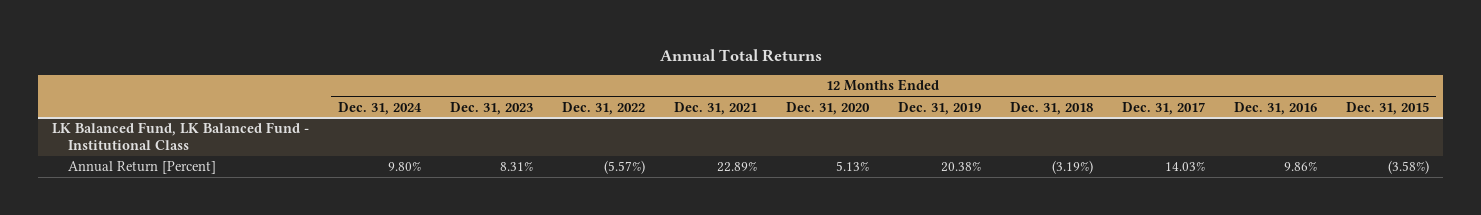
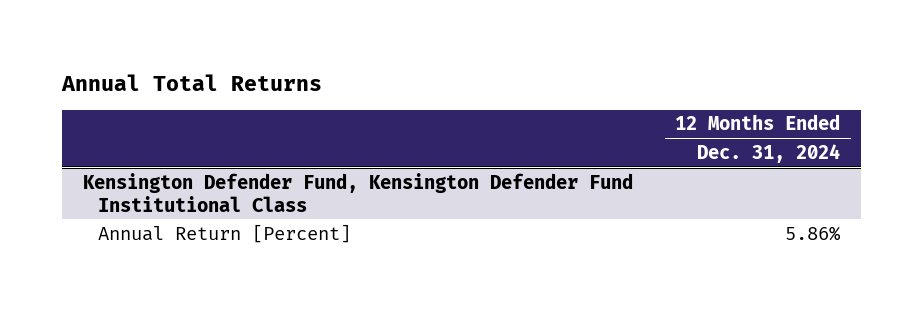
- | 12 Months Ended Dec. 31, 2024 | 12 Months Ended Dec. 31, 2023 | 12 Months Ended Dec. 31, 2022 | 12 Months Ended Dec. 31, 2021 | 12 Months Ended Dec. 31, 2020 | 12 Months Ended Dec. 31, 2019 | 12 Months Ended Dec. 31, 2018 | 12 Months Ended Dec. 31, 2017 | 12 Months Ended Dec. 31, 2016 | 12 Months Ended Dec. 31, 2015
+ | 12 Months Ended Dec. 31, 2024
- LK Balanced Fund, LK Balanced Fund - Institutional Class
- Annual Return [Percent] | 9.80% | 8.31% | (5.57%) | 22.89% | 5.13% | 20.38% | (3.19%) | 14.03% | 9.86% | (3.58%)
+ Kensington Defender Fund, Kensington Defender Fund Institutional Class
+ Annual Return [Percent] | 5.86%

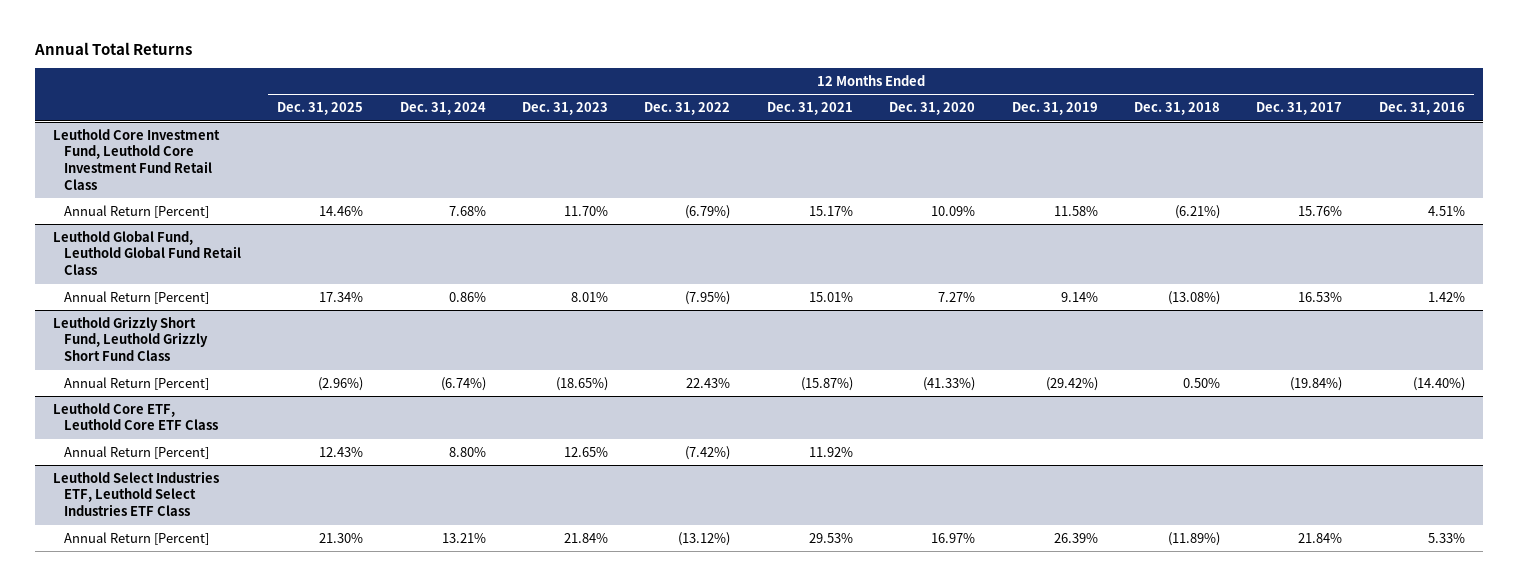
- | 12 Months Ended Dec. 31, 2024
+ | 12 Months Ended Dec. 31, 2025 | 12 Months Ended Dec. 31, 2024 | 12 Months Ended Dec. 31, 2023 | 12 Months Ended Dec. 31, 2022 | 12 Months Ended Dec. 31, 2021 | 12 Months Ended Dec. 31, 2020 | 12 Months Ended Dec. 31, 2019 | 12 Months Ended Dec. 31, 2018 | 12 Months Ended Dec. 31, 2017 | 12 Months Ended Dec. 31, 2016
- Kensington Defender Fund, Kensington Defender Fund Institutional Class
- Annual Return [Percent] | 5.86%
+ Leuthold Core Investment Fund, Leuthold Core Investment Fund Retail Class
+ Annual Return [Percent] | 14.46% | 7.68% | 11.70% | (6.79%) | 15.17% | 10.09% | 11.58% | (6.21%) | 15.76% | 4.51%
+ Leuthold Global Fund, Leuthold Global Fund Retail Class
+ Annual Return [Percent] | 17.34% | 0.86% | 8.01% | (7.95%) | 15.01% | 7.27% | 9.14% | (13.08%) | 16.53% | 1.42%
+ Leuthold Grizzly Short Fund, Leuthold Grizzly Short Fund Class
+ Annual Return [Percent] | (2.96%) | (6.74%) | (18.65%) | 22.43% | (15.87%) | (41.33%) | (29.42%) | 0.50% | (19.84%) | (14.40%)
+ Leuthold Core ETF, Leuthold Core ETF Class
+ Annual Return [Percent] | 12.43% | 8.80% | 12.65% | (7.42%) | 11.92% | | | | |
+ Leuthold Select Industries ETF, Leuthold Select Industries ETF Class
+ Annual Return [Percent] | 21.30% | 13.21% | 21.84% | (13.12%) | 29.53% | 16.97% | 26.39% | (11.89%) | 21.84% | 5.33%

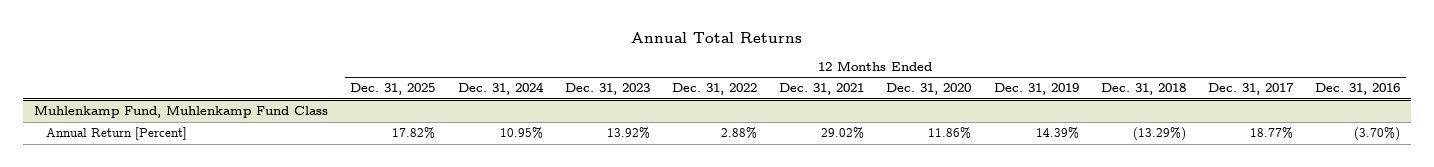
- Leuthold Core Investment Fund, Leuthold Core Investment Fund Retail Class
- Annual Return [Percent] | 14.46% | 7.68% | 11.70% | (6.79%) | 15.17% | 10.09% | 11.58% | (6.21%) | 15.76% | 4.51%
- Leuthold Global Fund, Leuthold Global Fund Retail Class
- Annual Return [Percent] | 17.34% | 0.86% | 8.01% | (7.95%) | 15.01% | 7.27% | 9.14% | (13.08%) | 16.53% | 1.42%
- Leuthold Grizzly Short Fund, Leuthold Grizzly Short Fund Class
- Annual Return [Percent] | (2.96%) | (6.74%) | (18.65%) | 22.43% | (15.87%) | (41.33%) | (29.42%) | 0.50% | (19.84%) | (14.40%)
- Leuthold Core ETF, Leuthold Core ETF Class
- Annual Return [Percent] | 12.43% | 8.80% | 12.65% | (7.42%) | 11.92% | | | | |
- Leuthold Select Industries ETF, Leuthold Select Industries ETF Class
- Annual Return [Percent] | 21.30% | 13.21% | 21.84% | (13.12%) | 29.53% | 16.97% | 26.39% | (11.89%) | 21.84% | 5.33%
+ Muhlenkamp Fund, Muhlenkamp Fund Class
+ Annual Return [Percent] | 17.82% | 10.95% | 13.92% | 2.88% | 29.02% | 11.86% | 14.39% | (13.29%) | 18.77% | (3.70%)

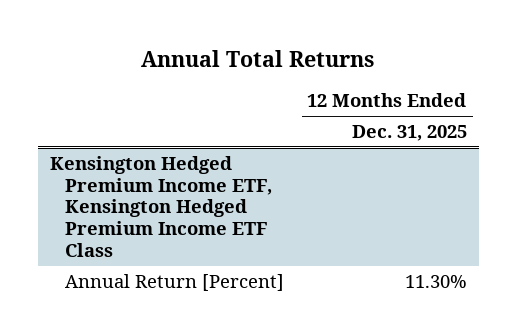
- | 12 Months Ended Dec. 31, 2025 | 12 Months Ended Dec. 31, 2024 | 12 Months Ended Dec. 31, 2023 | 12 Months Ended Dec. 31, 2022 | 12 Months Ended Dec. 31, 2021 | 12 Months Ended Dec. 31, 2020 | 12 Months Ended Dec. 31, 2019 | 12 Months Ended Dec. 31, 2018 | 12 Months Ended Dec. 31, 2017 | 12 Months Ended Dec. 31, 2016
+ | 12 Months Ended Dec. 31, 2025
- Muhlenkamp Fund, Muhlenkamp Fund Class
- Annual Return [Percent] | 17.82% | 10.95% | 13.92% | 2.88% | 29.02% | 11.86% | 14.39% | (13.29%) | 18.77% | (3.70%)
+ Kensington Hedged Premium Income ETF, Kensington Hedged Premium Income ETF Class
+ Annual Return [Percent] | 11.30%

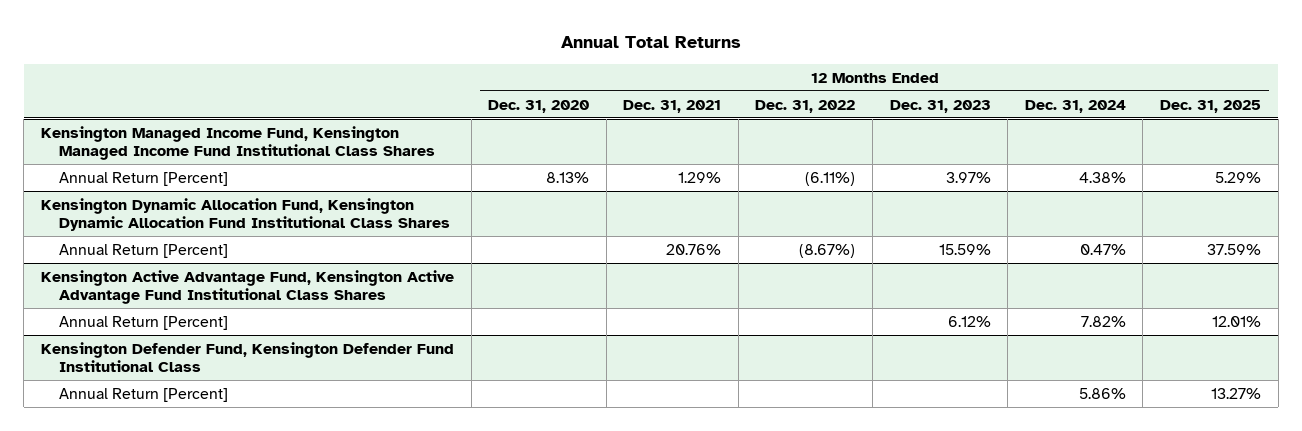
- | 12 Months Ended Dec. 31, 2025
+ | 12 Months Ended Dec. 31, 2020 | 12 Months Ended Dec. 31, 2021 | 12 Months Ended Dec. 31, 2022 | 12 Months Ended Dec. 31, 2023 | 12 Months Ended Dec. 31, 2024 | 12 Months Ended Dec. 31, 2025
- Kensington Hedged Premium Income ETF, Kensington Hedged Premium Income ETF Class
- Annual Return [Percent] | 11.30%
+ Kensington Managed Income Fund, Kensington Managed Income Fund Institutional Class Shares
+ Annual Return [Percent] | 8.13% | 1.29% | (6.11%) | 3.97% | 4.38% | 5.29%
+ Kensington Dynamic Allocation Fund, Kensington Dynamic Allocation Fund Institutional Class Shares
+ Annual Return [Percent] | | 20.76% | (8.67%) | 15.59% | 0.47% | 37.59%
+ Kensington Active Advantage Fund, Kensington Active Advantage Fund Institutional Class Shares
+ Annual Return [Percent] | | | | 6.12% | 7.82% | 12.01%
+ Kensington Defender Fund, Kensington Defender Fund Institutional Class
+ Annual Return [Percent] | | | | | 5.86% | 13.27%

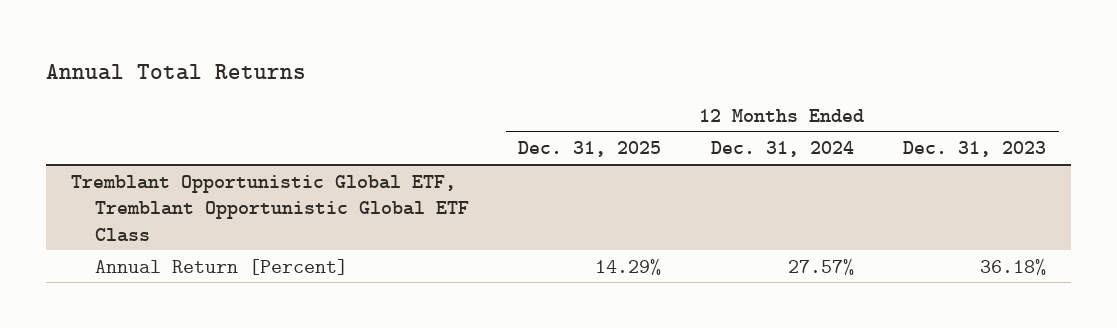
- | 12 Months Ended Dec. 31, 2020 | 12 Months Ended Dec. 31, 2021 | 12 Months Ended Dec. 31, 2022 | 12 Months Ended Dec. 31, 2023 | 12 Months Ended Dec. 31, 2024 | 12 Months Ended Dec. 31, 2025
+ | 12 Months Ended Dec. 31, 2025 | 12 Months Ended Dec. 31, 2024 | 12 Months Ended Dec. 31, 2023
- Kensington Managed Income Fund, Kensington Managed Income Fund Institutional Class Shares
- Annual Return [Percent] | 8.13% | 1.29% | (6.11%) | 3.97% | 4.38% | 5.29%
- Kensington Dynamic Allocation Fund, Kensington Dynamic Allocation Fund Institutional Class Shares
- Annual Return [Percent] | | 20.76% | (8.67%) | 15.59% | 0.47% | 37.59%
- Kensington Active Advantage Fund, Kensington Active Advantage Fund Institutional Class Shares
- Annual Return [Percent] | | | | 6.12% | 7.82% | 12.01%
- Kensington Defender Fund, Kensington Defender Fund Institutional Class
- Annual Return [Percent] | | | | | 5.86% | 13.27%
+ Tremblant Opportunistic Global ETF, Tremblant Opportunistic Global ETF Class
+ Annual Return [Percent] | 14.29% | 27.57% | 36.18%

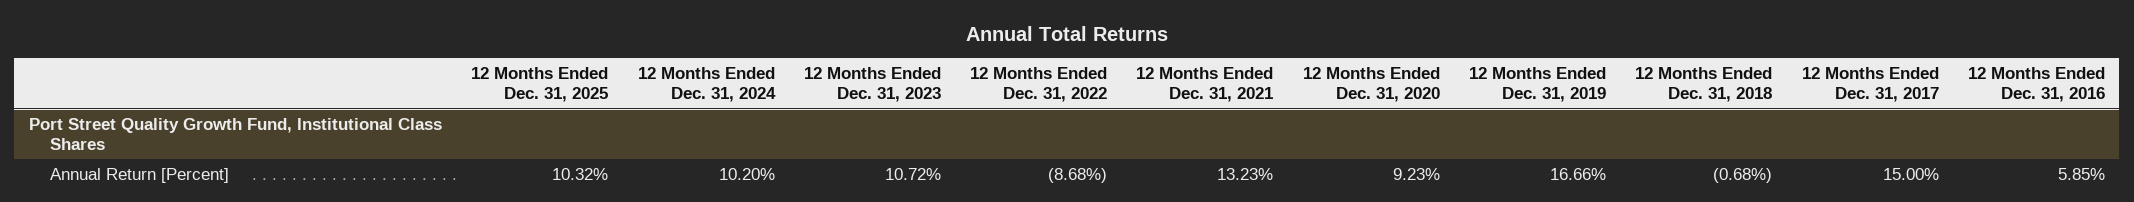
- | 12 Months Ended Dec. 31, 2025 | 12 Months Ended Dec. 31, 2024 | 12 Months Ended Dec. 31, 2023
+ | 12 Months Ended Dec. 31, 2025 | 12 Months Ended Dec. 31, 2024 | 12 Months Ended Dec. 31, 2023 | 12 Months Ended Dec. 31, 2022 | 12 Months Ended Dec. 31, 2021 | 12 Months Ended Dec. 31, 2020 | 12 Months Ended Dec. 31, 2019 | 12 Months Ended Dec. 31, 2018 | 12 Months Ended Dec. 31, 2017 | 12 Months Ended Dec. 31, 2016
- Tremblant Opportunistic Global ETF, Tremblant Opportunistic Global ETF Class
- Annual Return [Percent] | 14.29% | 27.57% | 36.18%
+ Port Street Quality Growth Fund, Institutional Class Shares
+ Annual Return [Percent] | 10.32% | 10.20% | 10.72% | (8.68%) | 13.23% | 9.23% | 16.66% | (0.68%) | 15.00% | 5.85%

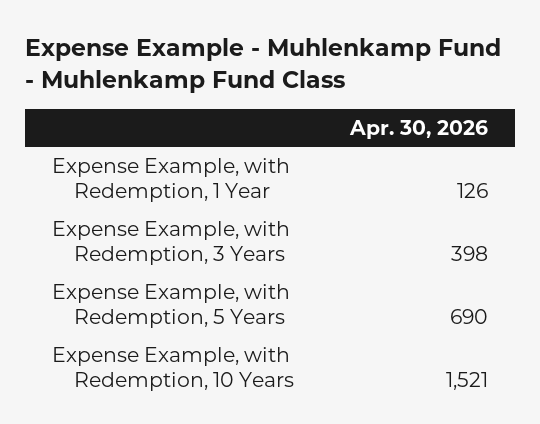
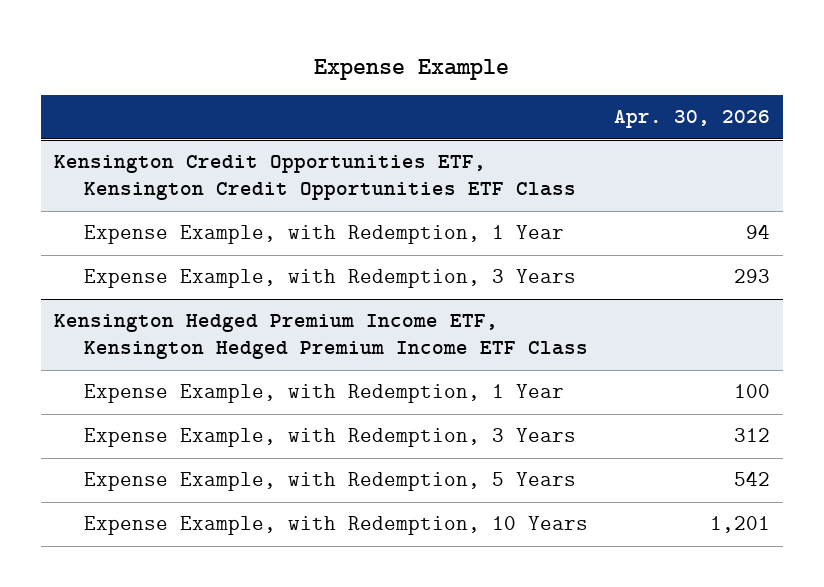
- Expense Example - Muhlenkamp Fund - Muhlenkamp Fund Class
+ Expense Example
- Expense Example, with Redemption, 1 Year | 126
- Expense Example, with Redemption, 3 Years | 398
- Expense Example, with Redemption, 5 Years | 690
- Expense Example, with Redemption, 10 Years | 1,521
+ Kensington Credit Opportunities ETF, Kensington Credit Opportunities ETF Class
+ Expense Example, with Redemption, 1 Year | 94
+ Expense Example, with Redemption, 3 Years | 293
+ Kensington Hedged Premium Income ETF, Kensington Hedged Premium Income ETF Class
+ Expense Example, with Redemption, 1 Year | 100
+ Expense Example, with Redemption, 3 Years | 312
+ Expense Example, with Redemption, 5 Years | 542
+ Expense Example, with Redemption, 10 Years | 1,201

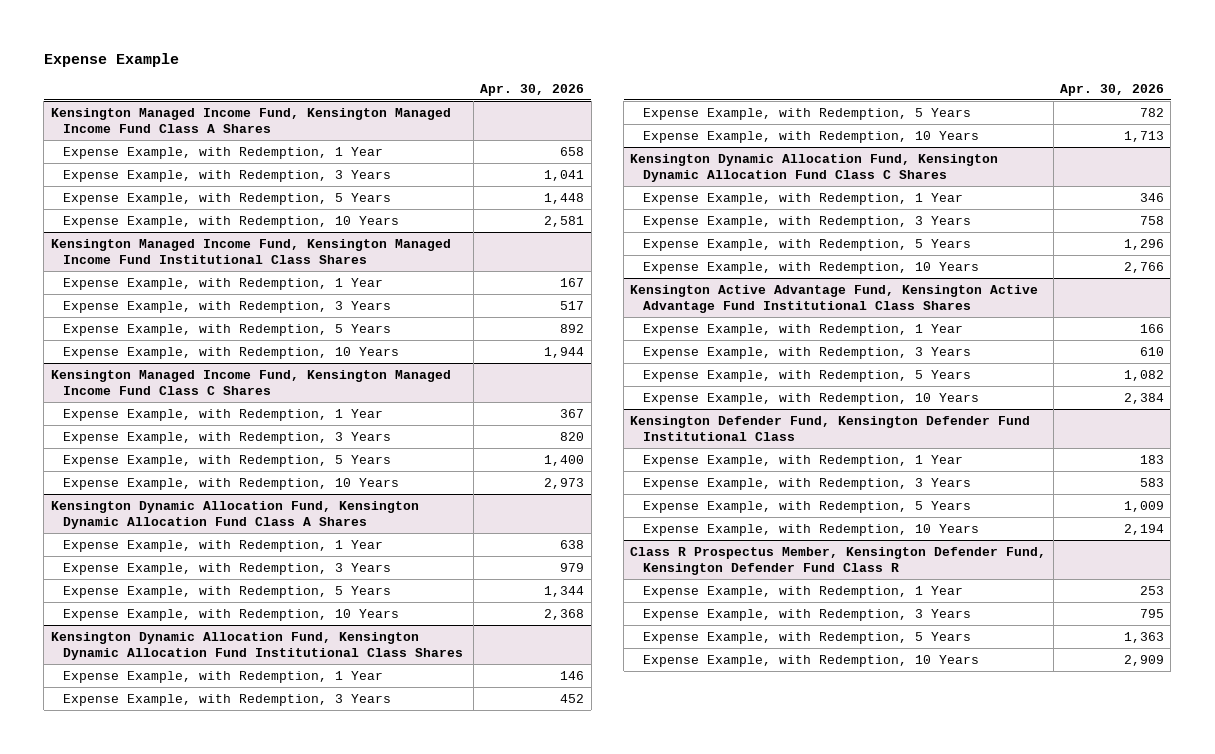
- Kensington Credit Opportunities ETF, Kensington Credit Opportunities ETF Class
- Expense Example, with Redemption, 1 Year | 94
- Expense Example, with Redemption, 3 Years | 293
- Kensington Hedged Premium Income ETF, Kensington Hedged Premium Income ETF Class
- Expense Example, with Redemption, 1 Year | 100
- Expense Example, with Redemption, 3 Years | 312
- Expense Example, with Redemption, 5 Years | 542
- Expense Example, with Redemption, 10 Years | 1,201
+ Kensington Managed Income Fund, Kensington Managed Income Fund Class A Shares
+ Expense Example, with Redemption, 1 Year | 658
+ Expense Example, with Redemption, 3 Years | 1,041
+ Expense Example, with Redemption, 5 Years | 1,448
+ Expense Example, with Redemption, 10 Years | 2,581
+ Kensington Managed Income Fund, Kensington Managed Income Fund Institutional Class Shares
+ Expense Example, with Redemption, 1 Year | 167
+ Expense Example, with Redemption, 3 Years | 517
+ Expense Example, with Redemption, 5 Years | 892
+ Expense Example, with Redemption, 10 Years | 1,944
+ Kensington Managed Income Fund, Kensington Managed Income Fund Class C Shares
+ Expense Example, with Redemption, 1 Year | 367
+ Expense Example, with Redemption, 3 Years | 820
+ Expense Example, with Redemption, 5 Years | 1,400
+ Expense Example, with Redemption, 10 Years | 2,973
+ Kensington Dynamic Allocation Fund, Kensington Dynamic Allocation Fund Class A Shares
+ Expense Example, with Redemption, 1 Year | 638
+ Expense Example, with Redemption, 3 Years | 979
+ Expense Example, with Redemption, 5 Years | 1,344
+ Expense Example, with Redemption, 10 Years | 2,368
+ Kensington Dynamic Allocation Fund, Kensington Dynamic Allocation Fund Institutional Class Shares
+ Expense Example, with Redemption, 1 Year | 146
+ Expense Example, with Redemption, 3 Years | 452
+ Expense Example, with Redemption, 5 Years | 782
+ Expense Example, with Redemption, 10 Years | 1,713
+ Kensington Dynamic Allocation Fund, Kensington Dynamic Allocation Fund Class C Shares
+ Expense Example, with Redemption, 1 Year | 346
+ Expense Example, with Redemption, 3 Years | 758
+ Expense Example, with Redemption, 5 Years | 1,296
+ Expense Example, with Redemption, 10 Years | 2,766
+ Kensington Active Advantage Fund, Kensington Active Advantage Fund Institutional Class Shares
+ Expense Example, with Redemption, 1 Year | 166
+ Expense Example, with Redemption, 3 Years | 610
+ Expense Example, with Redemption, 5 Years | 1,082
+ Expense Example, with Redemption, 10 Years | 2,384
+ Kensington Defender Fund, Kensington Defender Fund Institutional Class
+ Expense Example, with Redemption, 1 Year | 183
+ Expense Example, with Redemption, 3 Years | 583
+ Expense Example, with Redemption, 5 Years | 1,009
+ Expense Example, with Redemption, 10 Years | 2,194
+ Class R Prospectus Member, Kensington Defender Fund, Kensington Defender Fund Class R
+ Expense Example, with Redemption, 1 Year | 253
+ Expense Example, with Redemption, 3 Years | 795
+ Expense Example, with Redemption, 5 Years | 1,363
+ Expense Example, with Redemption, 10 Years | 2,909

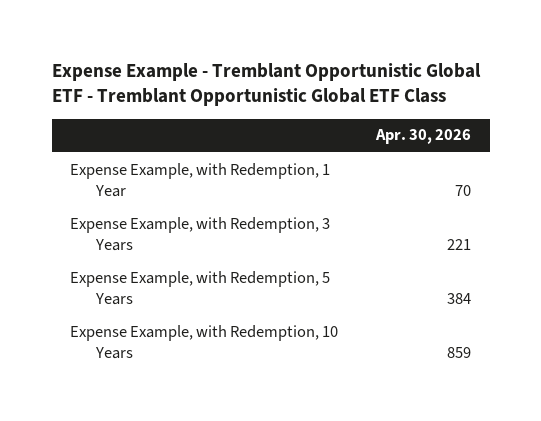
- Expense Example
+ Expense Example - Tremblant Opportunistic Global ETF - Tremblant Opportunistic Global ETF Class
- Kensington Managed Income Fund, Kensington Managed Income Fund Class A Shares
- Expense Example, with Redemption, 1 Year | 658
- Expense Example, with Redemption, 3 Years | 1,041
- Expense Example, with Redemption, 5 Years | 1,448
- Expense Example, with Redemption, 10 Years | 2,581
- Kensington Managed Income Fund, Kensington Managed Income Fund Institutional Class Shares
- Expense Example, with Redemption, 1 Year | 167
- Expense Example, with Redemption, 3 Years | 517
- Expense Example, with Redemption, 5 Years | 892
- Expense Example, with Redemption, 10 Years | 1,944
- Kensington Managed Income Fund, Kensington Managed Income Fund Class C Shares
- Expense Example, with Redemption, 1 Year | 367
- Expense Example, with Redemption, 3 Years | 820
- Expense Example, with Redemption, 5 Years | 1,400
- Expense Example, with Redemption, 10 Years | 2,973
- Kensington Dynamic Allocation Fund, Kensington Dynamic Allocation Fund Class A Shares
- Expense Example, with Redemption, 1 Year | 638
- Expense Example, with Redemption, 3 Years | 979
- Expense Example, with Redemption, 5 Years | 1,344
- Expense Example, with Redemption, 10 Years | 2,368
- Kensington Dynamic Allocation Fund, Kensington Dynamic Allocation Fund Institutional Class Shares
- Expense Example, with Redemption, 1 Year | 146
- Expense Example, with Redemption, 3 Years | 452
- Expense Example, with Redemption, 5 Years | 782
- Expense Example, with Redemption, 10 Years | 1,713
- Kensington Dynamic Allocation Fund, Kensington Dynamic Allocation Fund Class C Shares
- Expense Example, with Redemption, 1 Year | 346
- Expense Example, with Redemption, 3 Years | 758
- Expense Example, with Redemption, 5 Years | 1,296
- Expense Example, with Redemption, 10 Years | 2,766
- Kensington Active Advantage Fund, Kensington Active Advantage Fund Institutional Class Shares
- Expense Example, with Redemption, 1 Year | 166
- Expense Example, with Redemption, 3 Years | 610
- Expense Example, with Redemption, 5 Years | 1,082
- Expense Example, with Redemption, 10 Years | 2,384
- Kensington Defender Fund, Kensington Defender Fund Institutional Class
- Expense Example, with Redemption, 1 Year | 183
- Expense Example, with Redemption, 3 Years | 583
- Expense Example, with Redemption, 5 Years | 1,009
- Expense Example, with Redemption, 10 Years | 2,194
- Class R Prospectus Member, Kensington Defender Fund, Kensington Defender Fund Class R
- Expense Example, with Redemption, 1 Year | 253
- Expense Example, with Redemption, 3 Years | 795
- Expense Example, with Redemption, 5 Years | 1,363
- Expense Example, with Redemption, 10 Years | 2,909
+ Expense Example, with Redemption, 1 Year | 70
+ Expense Example, with Redemption, 3 Years | 221
+ Expense Example, with Redemption, 5 Years | 384
+ Expense Example, with Redemption, 10 Years | 859

